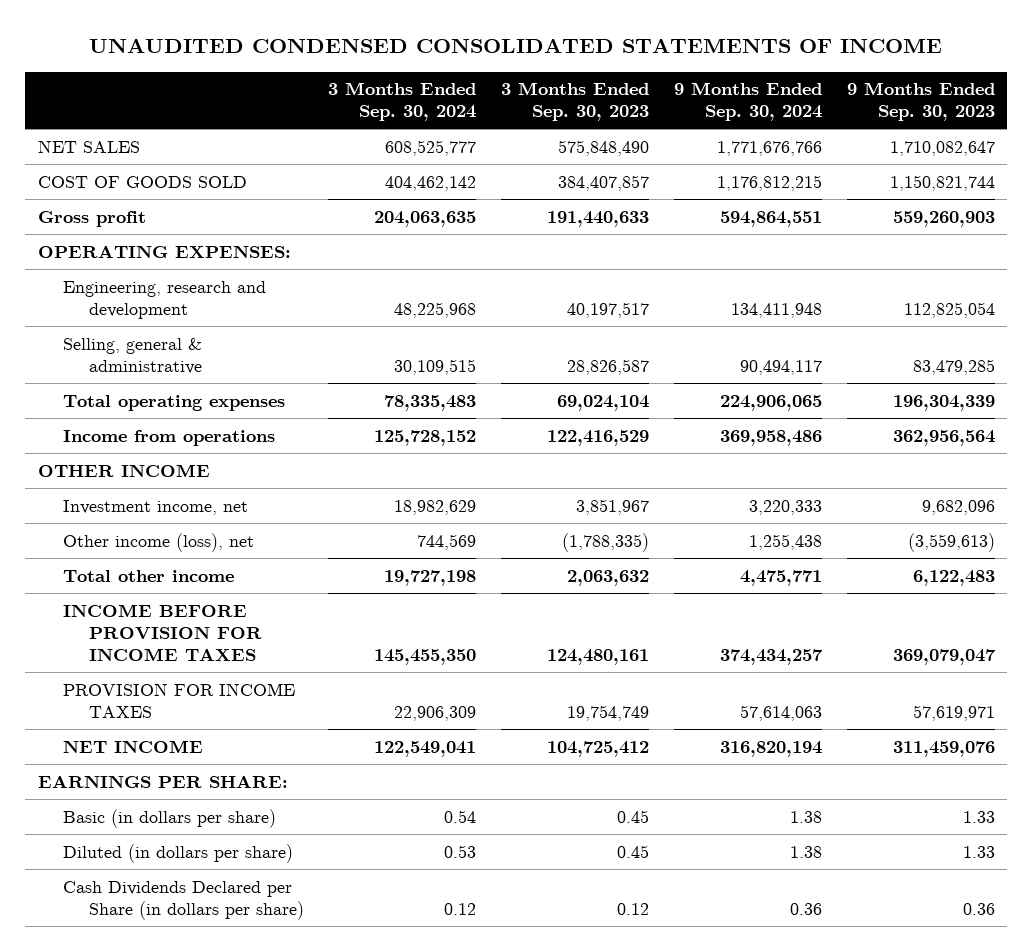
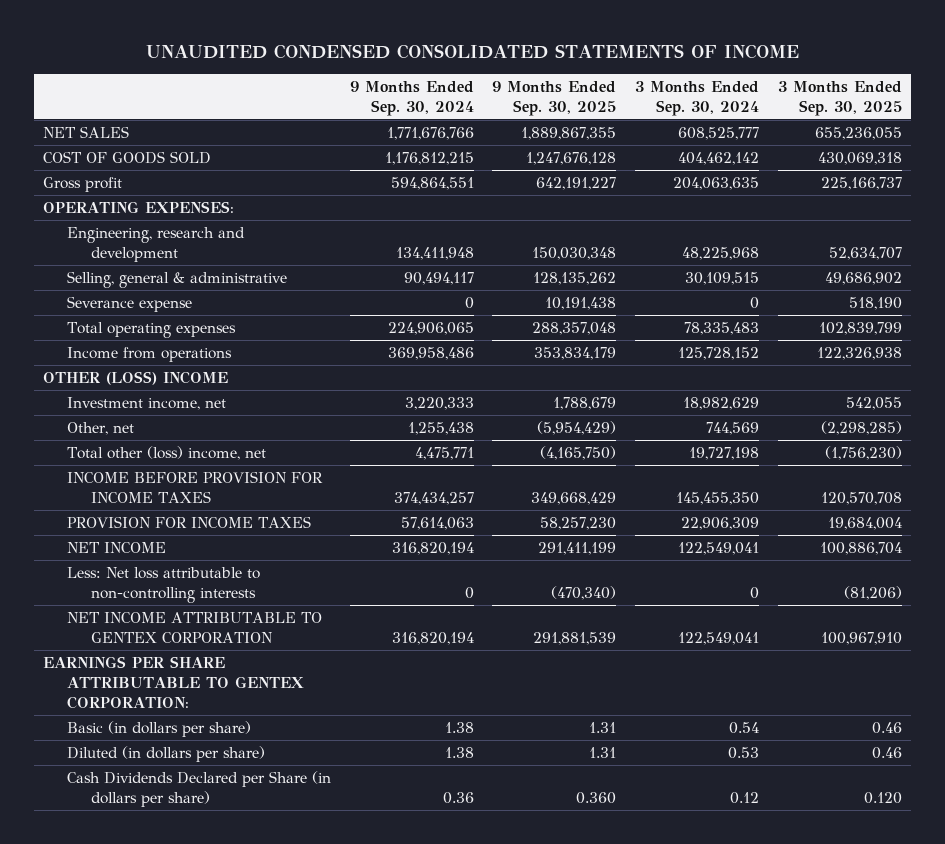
- | 3 Months Ended Sep. 30, 2024 | 3 Months Ended Sep. 30, 2023 | 9 Months Ended Sep. 30, 2024 | 9 Months Ended Sep. 30, 2023
+ | 9 Months Ended Sep. 30, 2024 | 9 Months Ended Sep. 30, 2025 | 3 Months Ended Sep. 30, 2024 | 3 Months Ended Sep. 30, 2025
+ Severance expense | 0 | 10,191,438 | 0 | 518,190
- OTHER INCOME
+ OTHER (LOSS) INCOME
- Other income (loss), net | 744,569 | (1,788,335) | 1,255,438 | (3,559,613)
- Total other income | 19,727,198 | 2,063,632 | 4,475,771 | 6,122,483
+ Other, net | 1,255,438 | (5,954,429) | 744,569 | (2,298,285)
+ Total other (loss) income, net | 4,475,771 | (4,165,750) | 19,727,198 | (1,756,230)
- EARNINGS PER SHARE:
+ Less: Net loss attributable to non-controlling interests | 0 | (470,340) | 0 | (81,206)
+ NET INCOME ATTRIBUTABLE TO GENTEX CORPORATION | 316,820,194 | 291,881,539 | 122,549,041 | 100,967,910
+ EARNINGS PER SHARE ATTRIBUTABLE TO GENTEX CORPORATION:

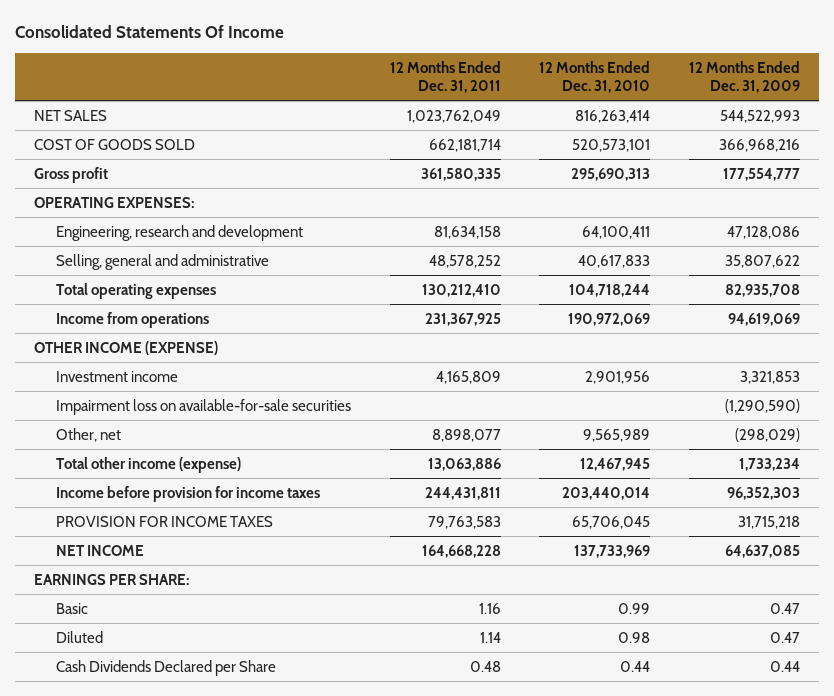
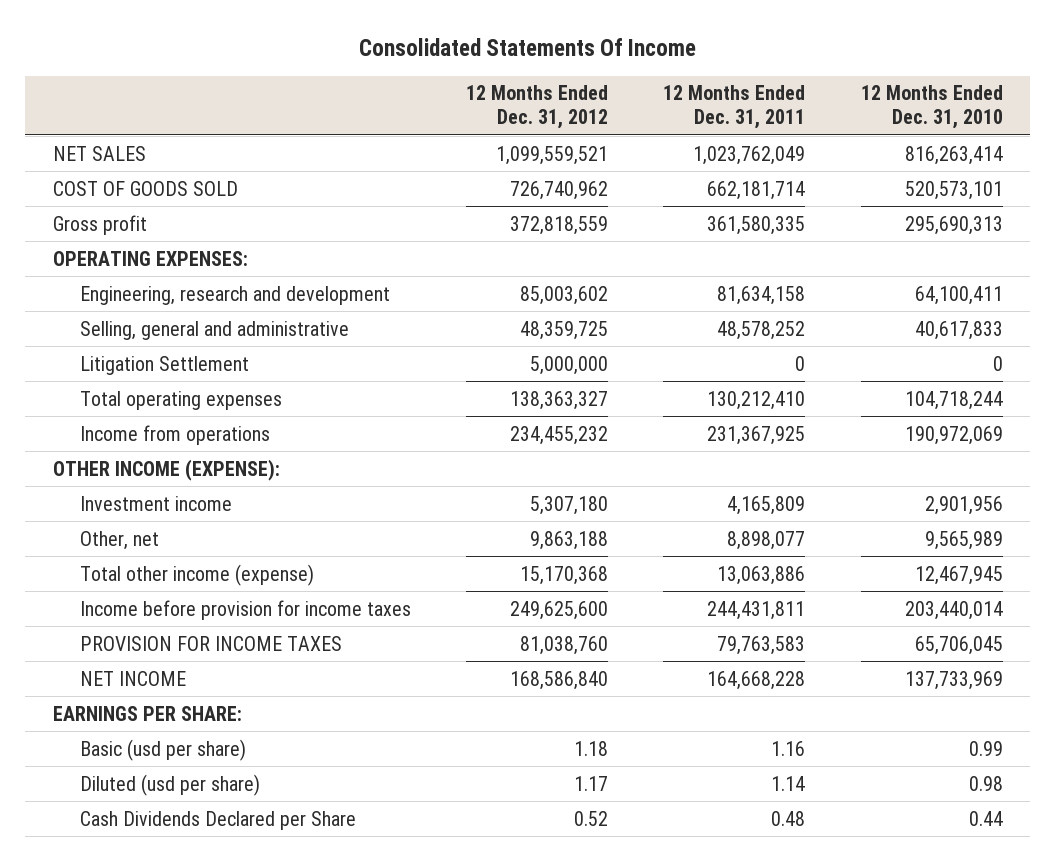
- | 12 Months Ended Dec. 31, 2011 | 12 Months Ended Dec. 31, 2010 | 12 Months Ended Dec. 31, 2009
+ | 12 Months Ended Dec. 31, 2012 | 12 Months Ended Dec. 31, 2011 | 12 Months Ended Dec. 31, 2010
+ Litigation Settlement | 5,000,000 | 0 | 0
- OTHER INCOME (EXPENSE)
+ OTHER INCOME (EXPENSE):
- Impairment loss on available-for-sale securities | | | (1,290,590)
- Basic | 1.16 | 0.99 | 0.47
- Diluted | 1.14 | 0.98 | 0.47
+ Basic (usd per share) | 1.18 | 1.16 | 0.99
+ Diluted (usd per share) | 1.17 | 1.14 | 0.98

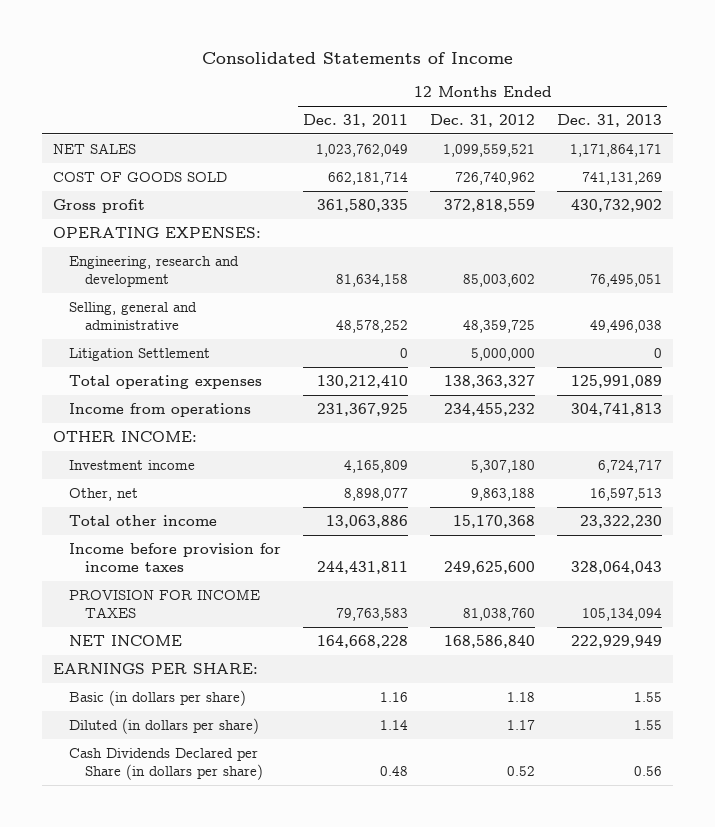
- Consolidated Statements Of Income
+ Consolidated Statements of Income
- | 12 Months Ended Dec. 31, 2012 | 12 Months Ended Dec. 31, 2011 | 12 Months Ended Dec. 31, 2010
+ | 12 Months Ended Dec. 31, 2011 | 12 Months Ended Dec. 31, 2012 | 12 Months Ended Dec. 31, 2013
- OTHER INCOME (EXPENSE):
+ OTHER INCOME:
- Total other income (expense) | 15,170,368 | 13,063,886 | 12,467,945
+ Total other income | 13,063,886 | 15,170,368 | 23,322,230
- Basic (usd per share) | 1.18 | 1.16 | 0.99
- Diluted (usd per share) | 1.17 | 1.14 | 0.98
- Cash Dividends Declared per Share | 0.52 | 0.48 | 0.44
+ Basic (in dollars per share) | 1.16 | 1.18 | 1.55
+ Diluted (in dollars per share) | 1.14 | 1.17 | 1.55
+ Cash Dividends Declared per Share (in dollars per share) | 0.48 | 0.52 | 0.56

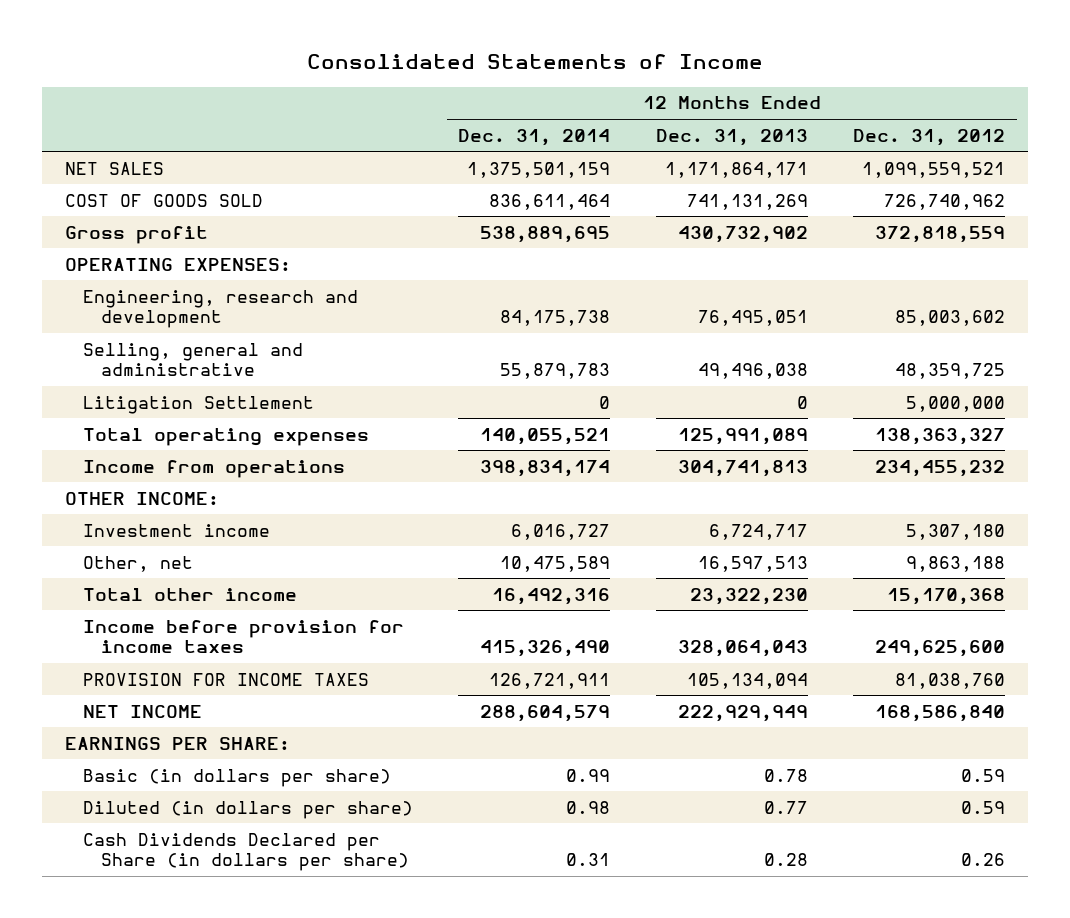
- | 12 Months Ended Dec. 31, 2011 | 12 Months Ended Dec. 31, 2012 | 12 Months Ended Dec. 31, 2013
+ | 12 Months Ended Dec. 31, 2014 | 12 Months Ended Dec. 31, 2013 | 12 Months Ended Dec. 31, 2012
- Basic (in dollars per share) | 1.16 | 1.18 | 1.55
- Diluted (in dollars per share) | 1.14 | 1.17 | 1.55
- Cash Dividends Declared per Share (in dollars per share) | 0.48 | 0.52 | 0.56
+ Basic (in dollars per share) | 0.99 | 0.78 | 0.59
+ Diluted (in dollars per share) | 0.98 | 0.77 | 0.59
+ Cash Dividends Declared per Share (in dollars per share) | 0.31 | 0.28 | 0.26

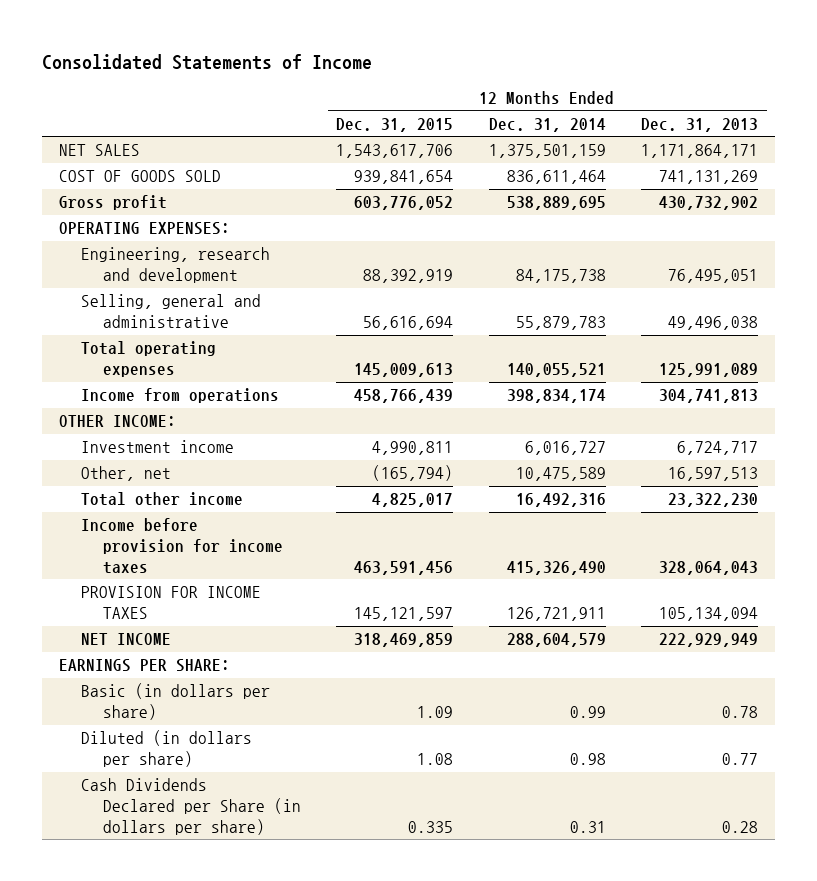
- | 12 Months Ended Dec. 31, 2014 | 12 Months Ended Dec. 31, 2013 | 12 Months Ended Dec. 31, 2012
+ | 12 Months Ended Dec. 31, 2015 | 12 Months Ended Dec. 31, 2014 | 12 Months Ended Dec. 31, 2013
- Litigation Settlement | 0 | 0 | 5,000,000

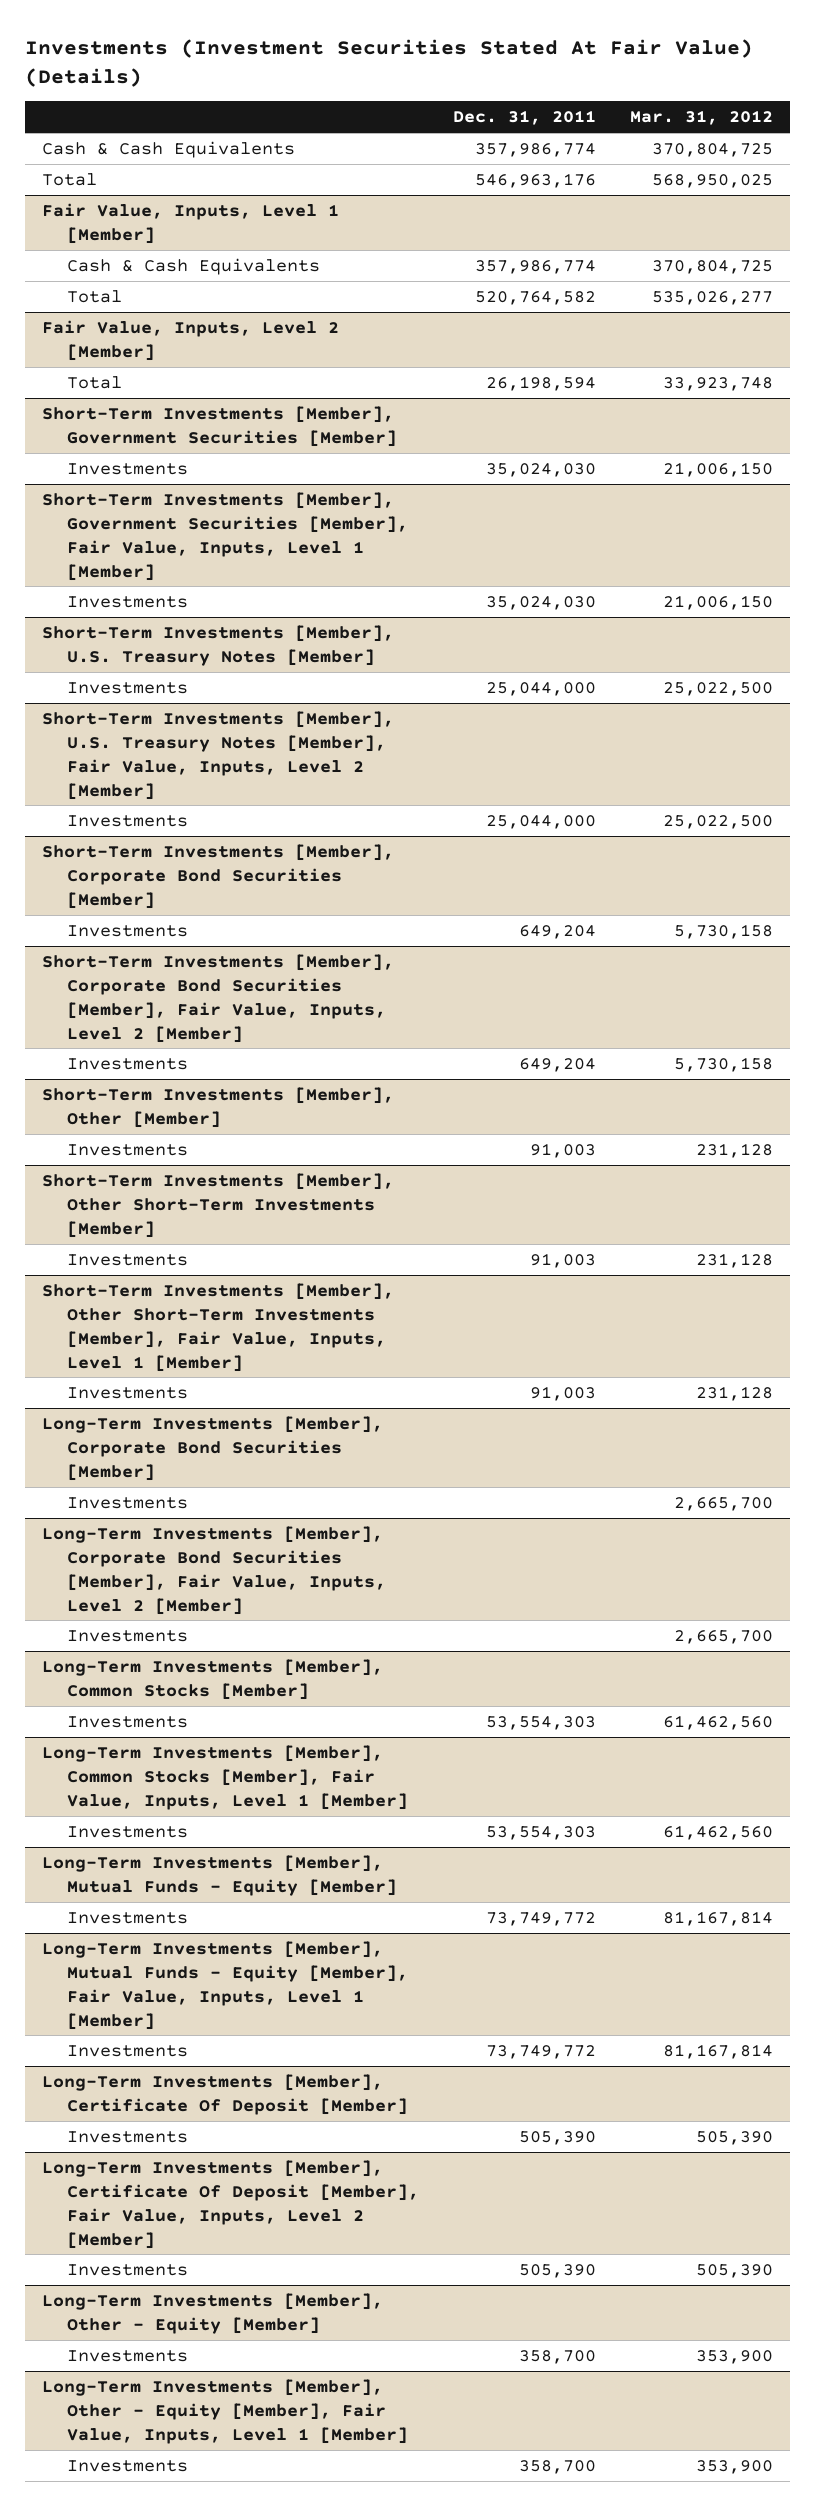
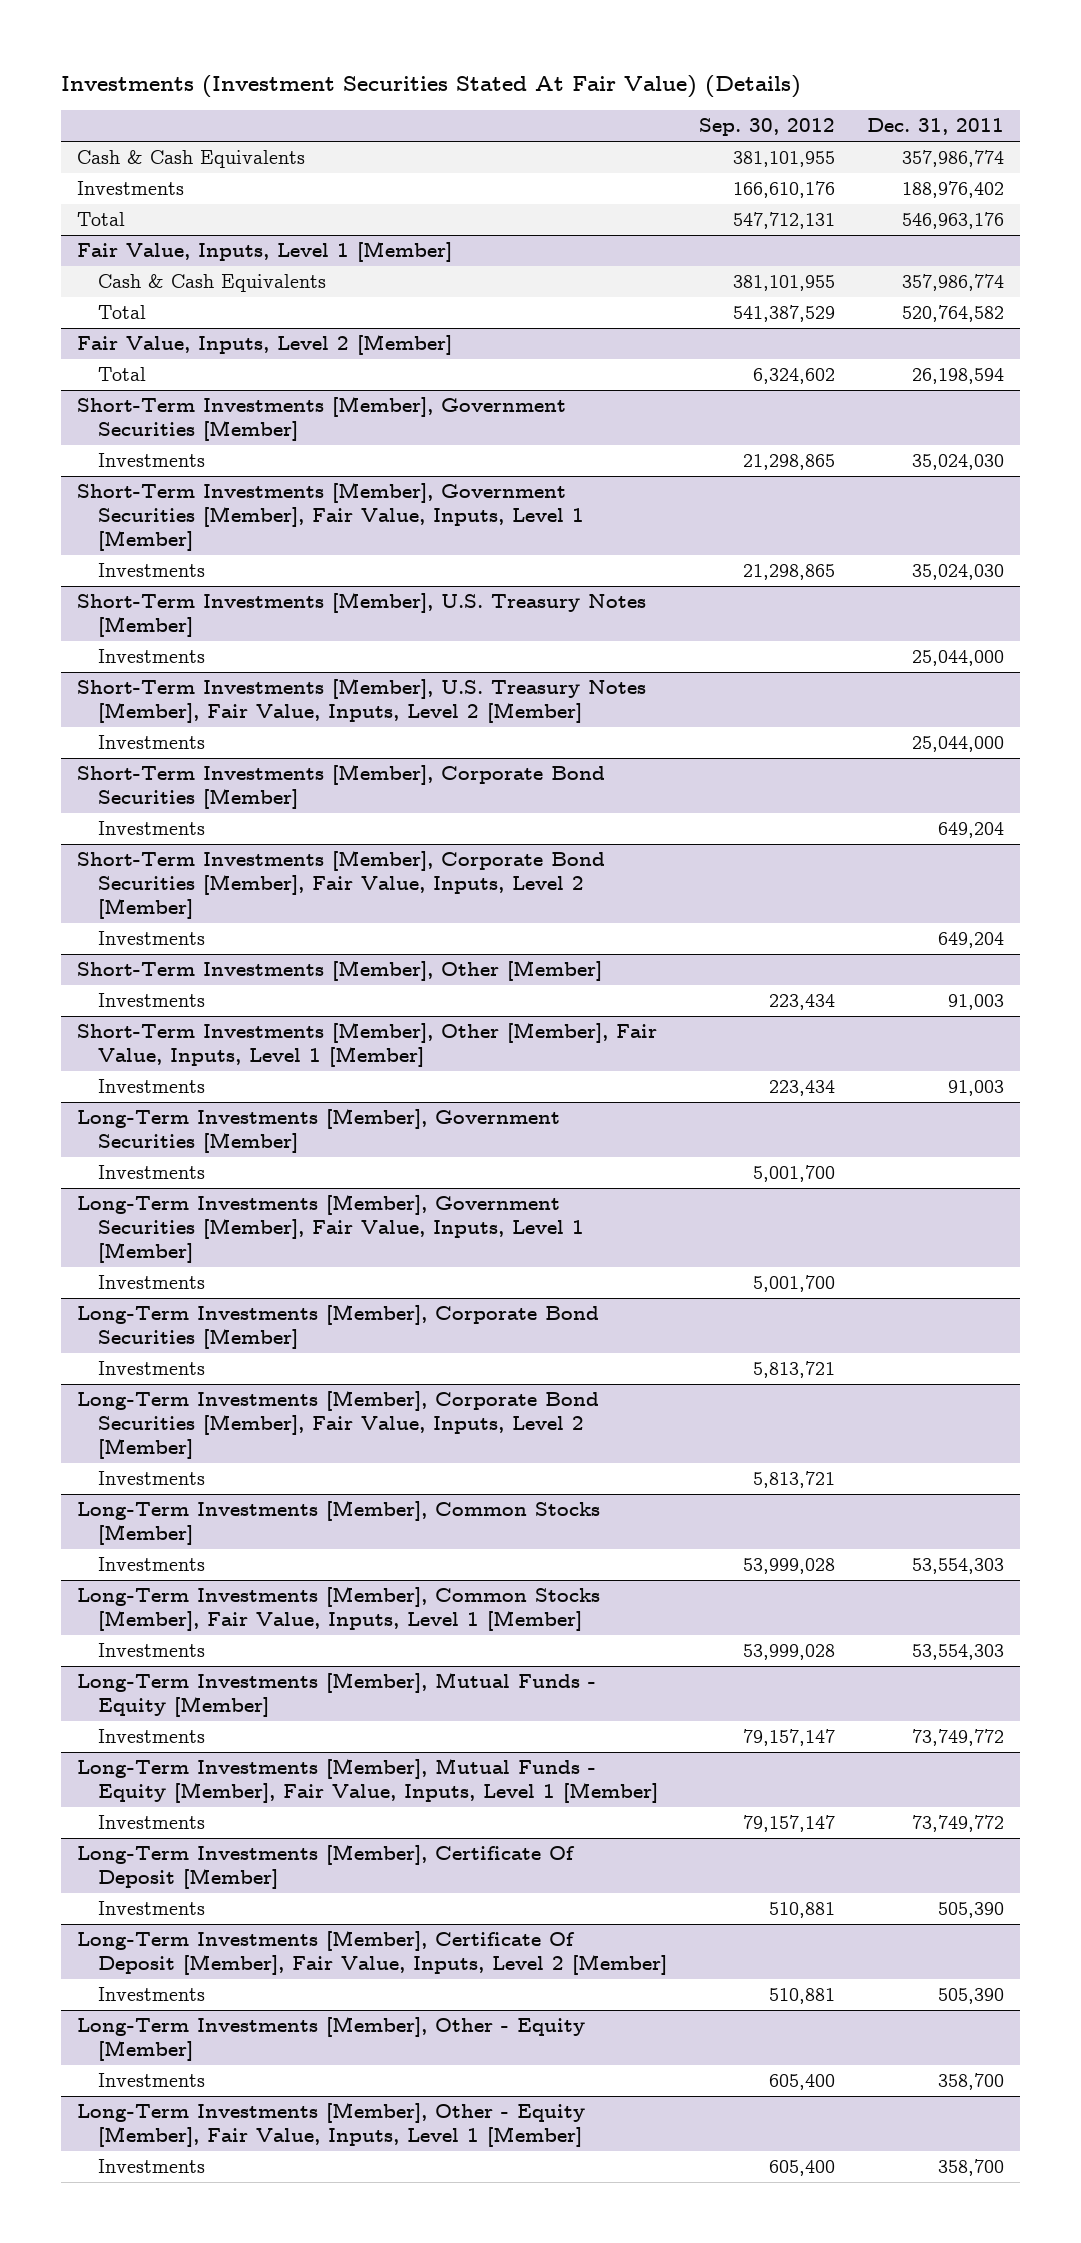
- | Dec. 31, 2011 | Mar. 31, 2012
+ | Sep. 30, 2012 | Dec. 31, 2011
+ Investments | 166,610,176 | 188,976,402
- Short-Term Investments [Member], Other Short-Term Investments [Member]
- Investments | 91,003 | 231,128
- Short-Term Investments [Member], Other Short-Term Investments [Member], Fair Value, Inputs, Level 1 [Member]
+ Short-Term Investments [Member], Other [Member], Fair Value, Inputs, Level 1 [Member]
+ Long-Term Investments [Member], Government Securities [Member]
+ Investments | 5,001,700 |
+ Long-Term Investments [Member], Government Securities [Member], Fair Value, Inputs, Level 1 [Member]
+ Investments | 5,001,700 |

